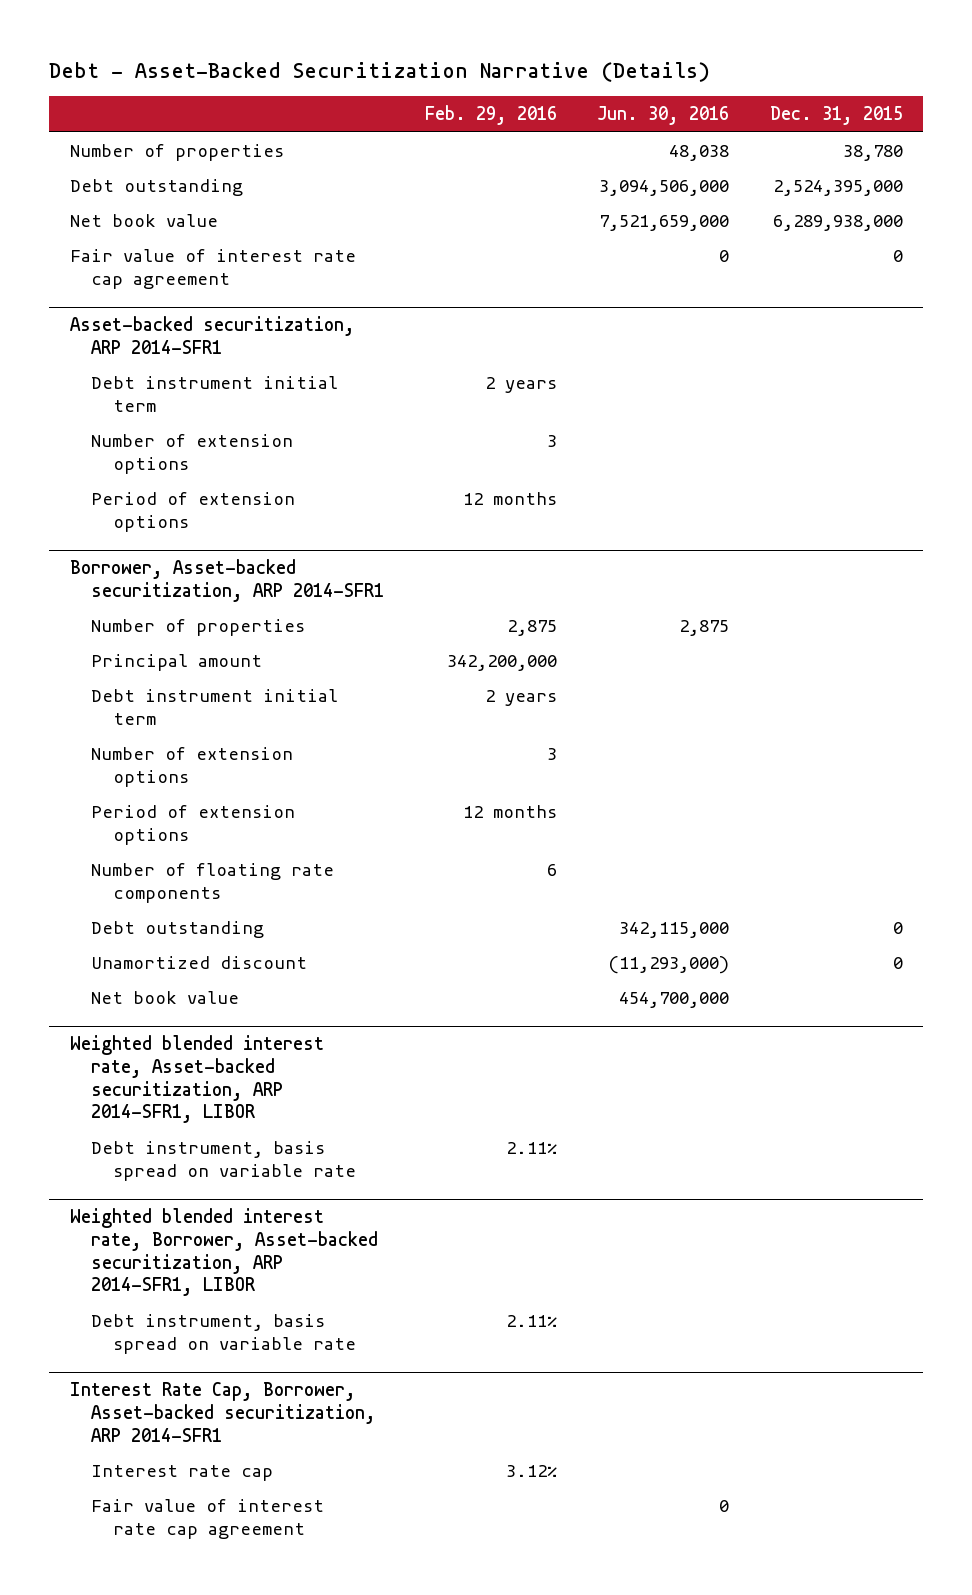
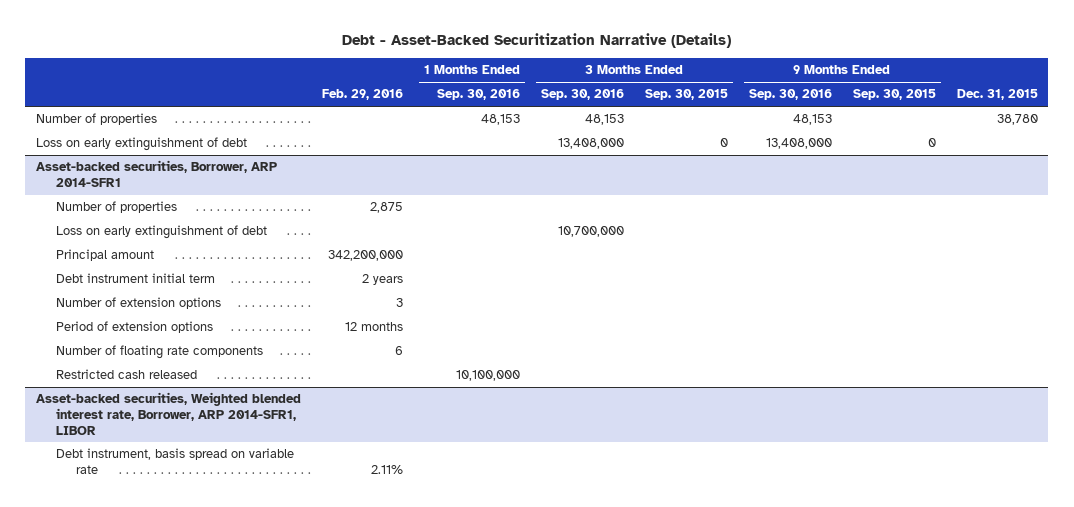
- | Feb. 29, 2016 | Jun. 30, 2016 | Dec. 31, 2015
+ | Feb. 29, 2016 | 1 Months Ended Sep. 30, 2016 | 3 Months Ended Sep. 30, 2016 | 3 Months Ended Sep. 30, 2015 | 9 Months Ended Sep. 30, 2016 | 9 Months Ended Sep. 30, 2015 | Dec. 31, 2015
- Debt outstanding | | 3,094,506,000 | 2,524,395,000
- Net book value | | 7,521,659,000 | 6,289,938,000
- Fair value of interest rate cap agreement | | 0 | 0
- Asset-backed securitization, ARP 2014-SFR1
- Debt instrument initial term | 2 years | |
- Number of extension options | 3 | |
- Period of extension options | 12 months | |
- Borrower, Asset-backed securitization, ARP 2014-SFR1
+ Loss on early extinguishment of debt | | | 13,408,000 | 0 | 13,408,000 | 0 |
+ Asset-backed securities, Borrower, ARP 2014-SFR1
+ Loss on early extinguishment of debt | | | 10,700,000 | | | |
- Debt outstanding | | 342,115,000 | 0
- Unamortized discount | | (11,293,000) | 0
- Net book value | | 454,700,000 |
- Weighted blended interest rate, Asset-backed securitization, ARP 2014-SFR1, LIBOR
- Debt instrument, basis spread on variable rate | 2.11% | |
- Weighted blended interest rate, Borrower, Asset-backed securitization, ARP 2014-SFR1, LIBOR
+ Restricted cash released | | 10,100,000 | | | | |
+ Asset-backed securities, Weighted blended interest rate, Borrower, ARP 2014-SFR1, LIBOR
- Interest Rate Cap, Borrower, Asset-backed securitization, ARP 2014-SFR1
- Interest rate cap | 3.12% | |
- Fair value of interest rate cap agreement | | 0 |

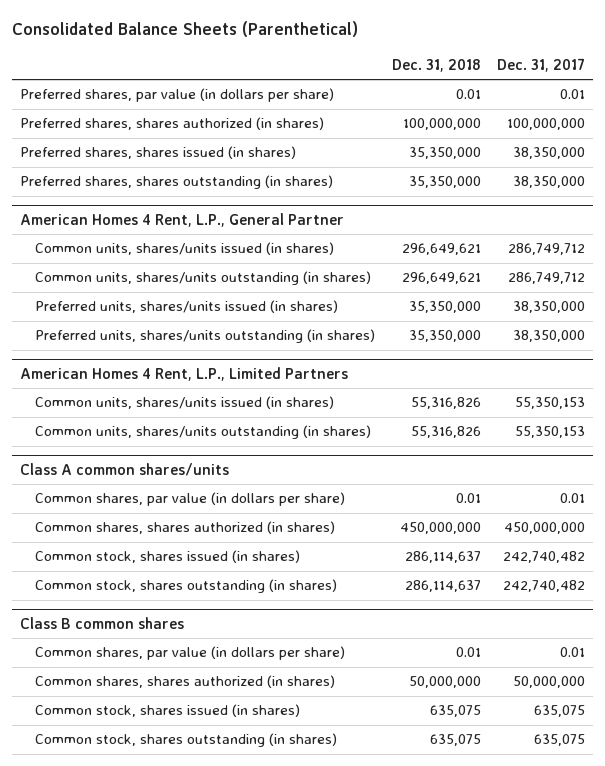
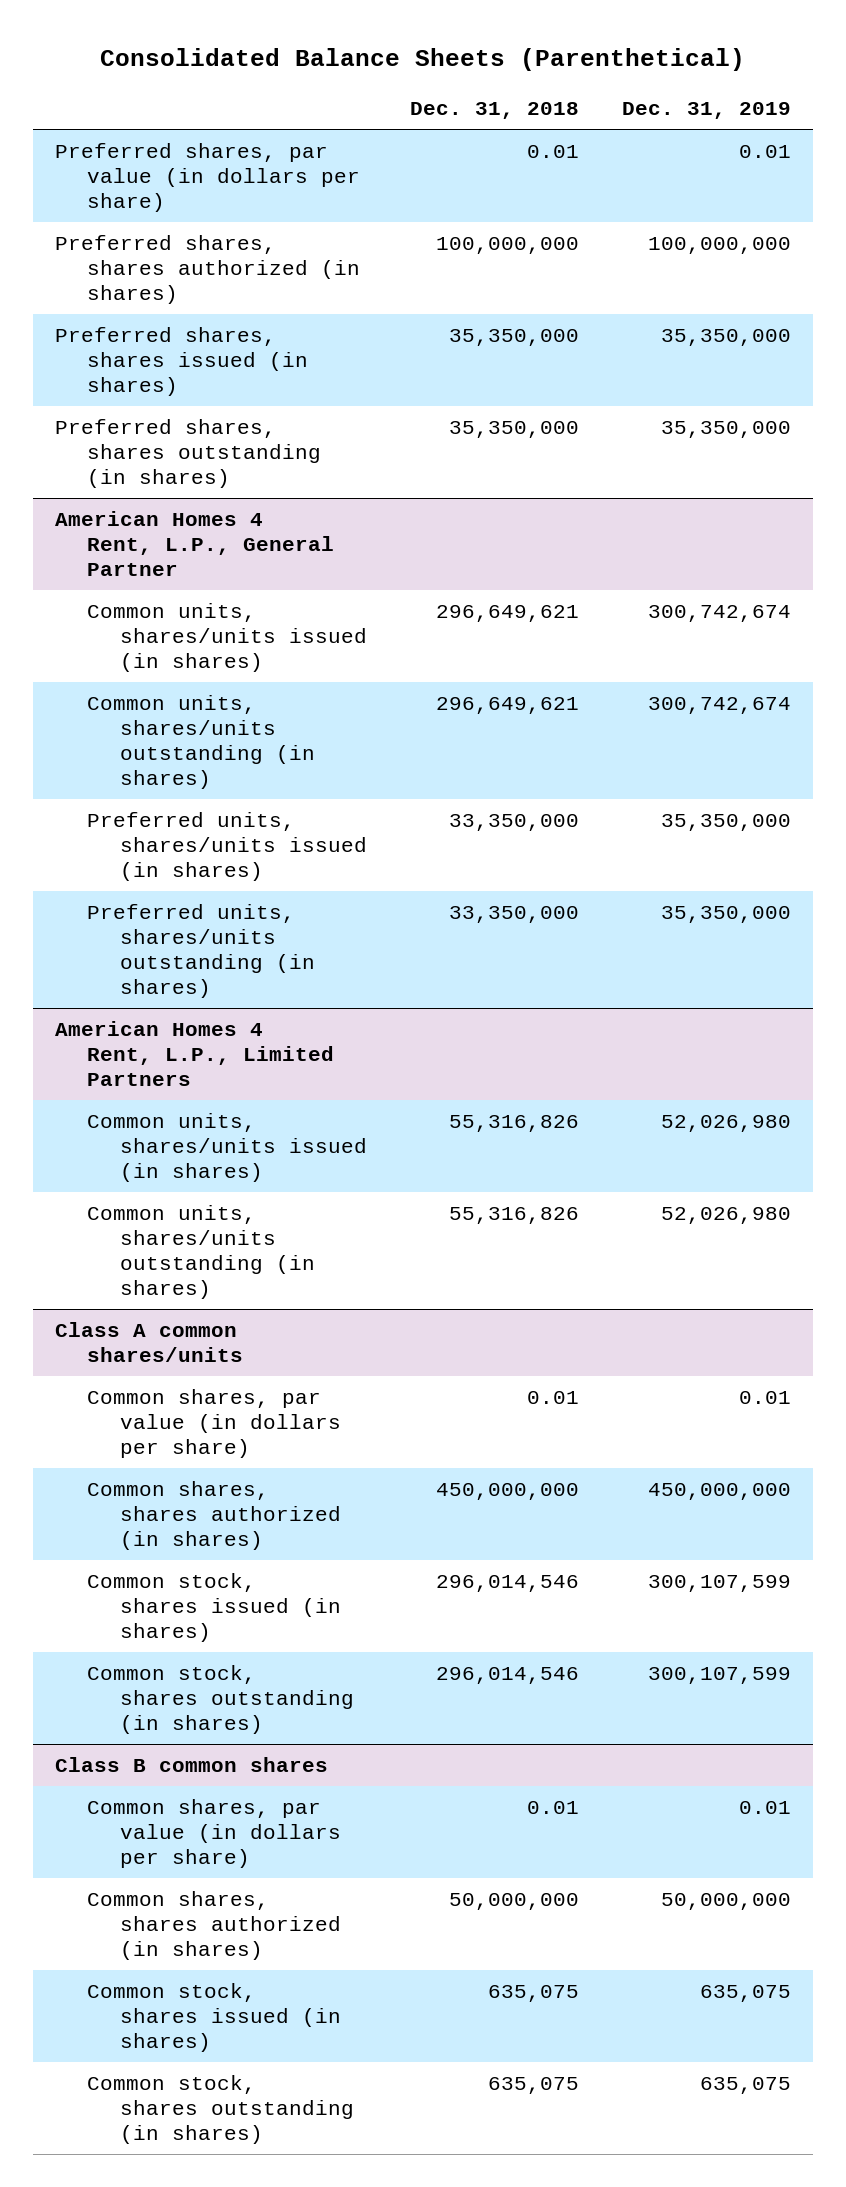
- | Dec. 31, 2018 | Dec. 31, 2017
+ | Dec. 31, 2018 | Dec. 31, 2019
@ American Homes 4 Rent, L.P., General Partner
- Preferred units, shares/units issued (in shares) | 35,350,000 | 38,350,000
- Preferred units, shares/units outstanding (in shares) | 35,350,000 | 38,350,000
+ Preferred units, shares/units issued (in shares) | 33,350,000 | 35,350,000
+ Preferred units, shares/units outstanding (in shares) | 33,350,000 | 35,350,000
@ Class A common shares/units
- Common stock, shares issued (in shares) | 286,114,637 | 242,740,482
- Common stock, shares outstanding (in shares) | 286,114,637 | 242,740,482
+ Common stock, shares issued (in shares) | 296,014,546 | 300,107,599
+ Common stock, shares outstanding (in shares) | 296,014,546 | 300,107,599

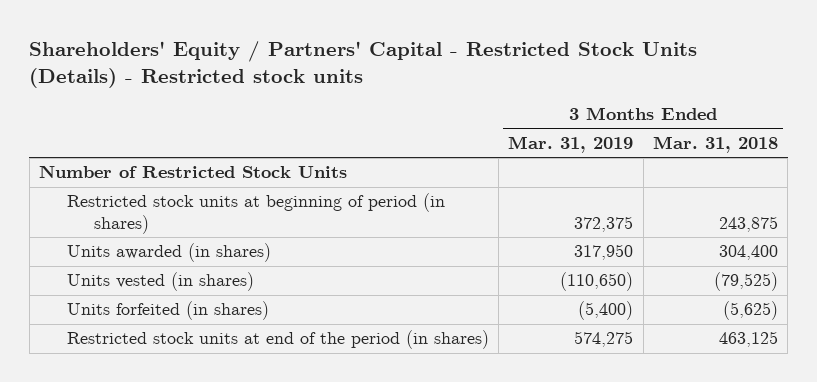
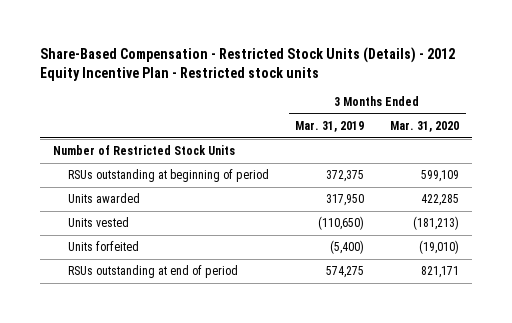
- Shareholders' Equity / Partners' Capital - Restricted Stock Units (Details) - Restricted stock units
+ Share-Based Compensation - Restricted Stock Units (Details) - 2012 Equity Incentive Plan - Restricted stock units
- | 3 Months Ended Mar. 31, 2019 | 3 Months Ended Mar. 31, 2018
+ | 3 Months Ended Mar. 31, 2019 | 3 Months Ended Mar. 31, 2020
- Restricted stock units at beginning of period (in shares) | 372,375 | 243,875
- Units awarded (in shares) | 317,950 | 304,400
- Units vested (in shares) | (110,650) | (79,525)
- Units forfeited (in shares) | (5,400) | (5,625)
- Restricted stock units at end of the period (in shares) | 574,275 | 463,125
+ RSUs outstanding at beginning of period | 372,375 | 599,109
+ Units awarded | 317,950 | 422,285
+ Units vested | (110,650) | (181,213)
+ Units forfeited | (5,400) | (19,010)
+ RSUs outstanding at end of period | 574,275 | 821,171

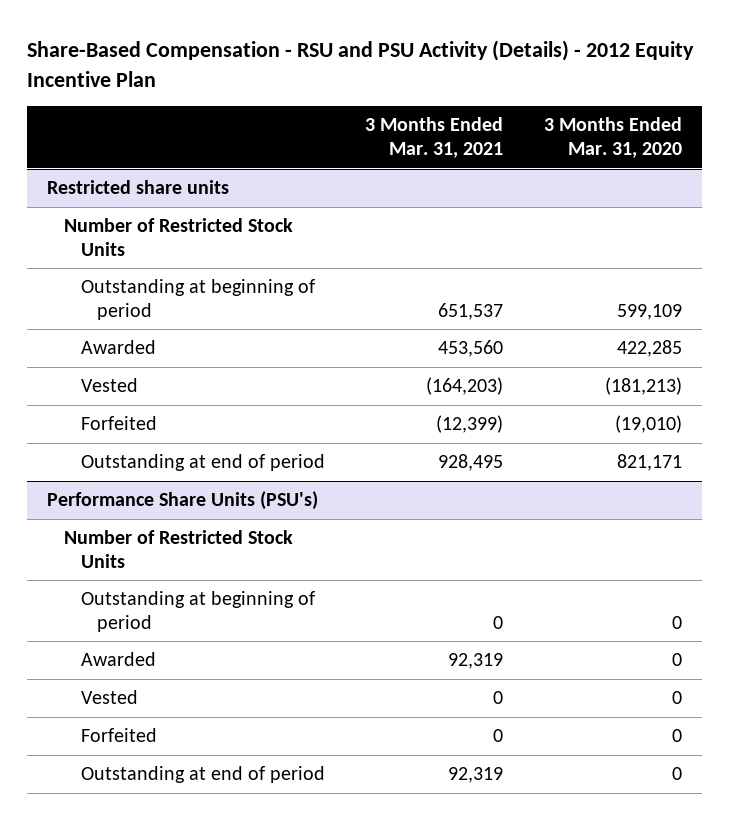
- Share-Based Compensation - Restricted Stock Units (Details) - 2012 Equity Incentive Plan - Restricted stock units
+ Share-Based Compensation - RSU and PSU Activity (Details) - 2012 Equity Incentive Plan
- | 3 Months Ended Mar. 31, 2019 | 3 Months Ended Mar. 31, 2020
+ | 3 Months Ended Mar. 31, 2021 | 3 Months Ended Mar. 31, 2020
+ Restricted share units
- RSUs outstanding at beginning of period | 372,375 | 599,109
- Units awarded | 317,950 | 422,285
- Units vested | (110,650) | (181,213)
- Units forfeited | (5,400) | (19,010)
- RSUs outstanding at end of period | 574,275 | 821,171
+ Outstanding at beginning of period | 651,537 | 599,109
+ Awarded | 453,560 | 422,285
+ Vested | (164,203) | (181,213)
+ Forfeited | (12,399) | (19,010)
+ Outstanding at end of period | 928,495 | 821,171
+ Performance Share Units (PSU's)
+ Number of Restricted Stock Units
+ Outstanding at beginning of period | 0 | 0
+ Awarded | 92,319 | 0
+ Vested | 0 | 0
+ Forfeited | 0 | 0
+ Outstanding at end of period | 92,319 | 0

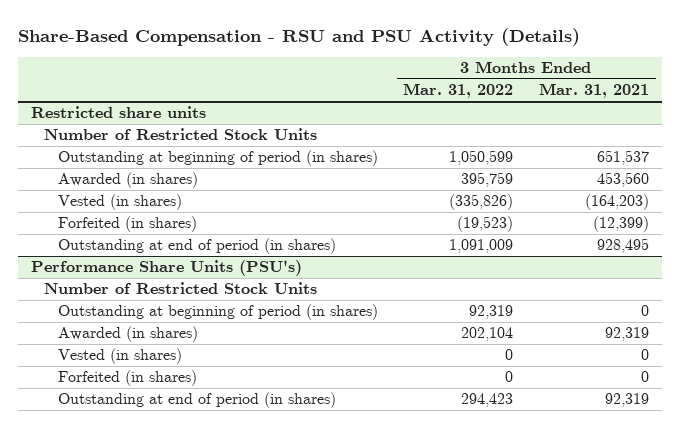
- Share-Based Compensation - RSU and PSU Activity (Details) - 2012 Equity Incentive Plan
+ Share-Based Compensation - RSU and PSU Activity (Details)
- | 3 Months Ended Mar. 31, 2021 | 3 Months Ended Mar. 31, 2020
+ | 3 Months Ended Mar. 31, 2022 | 3 Months Ended Mar. 31, 2021
@ Restricted share units
- Outstanding at beginning of period | 651,537 | 599,109
- Awarded | 453,560 | 422,285
- Vested | (164,203) | (181,213)
- Forfeited | (12,399) | (19,010)
- Outstanding at end of period | 928,495 | 821,171
+ Outstanding at beginning of period (in shares) | 1,050,599 | 651,537
+ Awarded (in shares) | 395,759 | 453,560
+ Vested (in shares) | (335,826) | (164,203)
+ Forfeited (in shares) | (19,523) | (12,399)
+ Outstanding at end of period (in shares) | 1,091,009 | 928,495
@ Performance Share Units (PSU's)
- Outstanding at beginning of period | 0 | 0
- Awarded | 92,319 | 0
- Vested | 0 | 0
- Forfeited | 0 | 0
- Outstanding at end of period | 92,319 | 0
+ Outstanding at beginning of period (in shares) | 92,319 | 0
+ Awarded (in shares) | 202,104 | 92,319
+ Vested (in shares) | 0 | 0
+ Forfeited (in shares) | 0 | 0
+ Outstanding at end of period (in shares) | 294,423 | 92,319

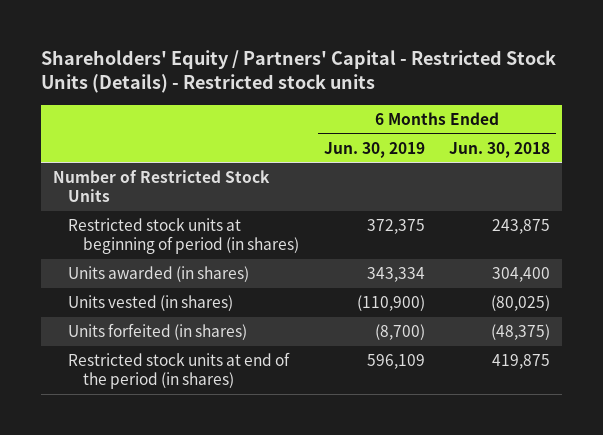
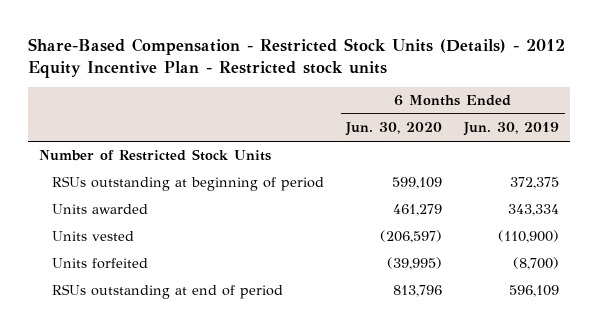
- Shareholders' Equity / Partners' Capital - Restricted Stock Units (Details) - Restricted stock units
+ Share-Based Compensation - Restricted Stock Units (Details) - 2012 Equity Incentive Plan - Restricted stock units
- | 6 Months Ended Jun. 30, 2019 | 6 Months Ended Jun. 30, 2018
+ | 6 Months Ended Jun. 30, 2020 | 6 Months Ended Jun. 30, 2019
- Restricted stock units at beginning of period (in shares) | 372,375 | 243,875
- Units awarded (in shares) | 343,334 | 304,400
- Units vested (in shares) | (110,900) | (80,025)
- Units forfeited (in shares) | (8,700) | (48,375)
- Restricted stock units at end of the period (in shares) | 596,109 | 419,875
+ RSUs outstanding at beginning of period | 599,109 | 372,375
+ Units awarded | 461,279 | 343,334
+ Units vested | (206,597) | (110,900)
+ Units forfeited | (39,995) | (8,700)
+ RSUs outstanding at end of period | 813,796 | 596,109

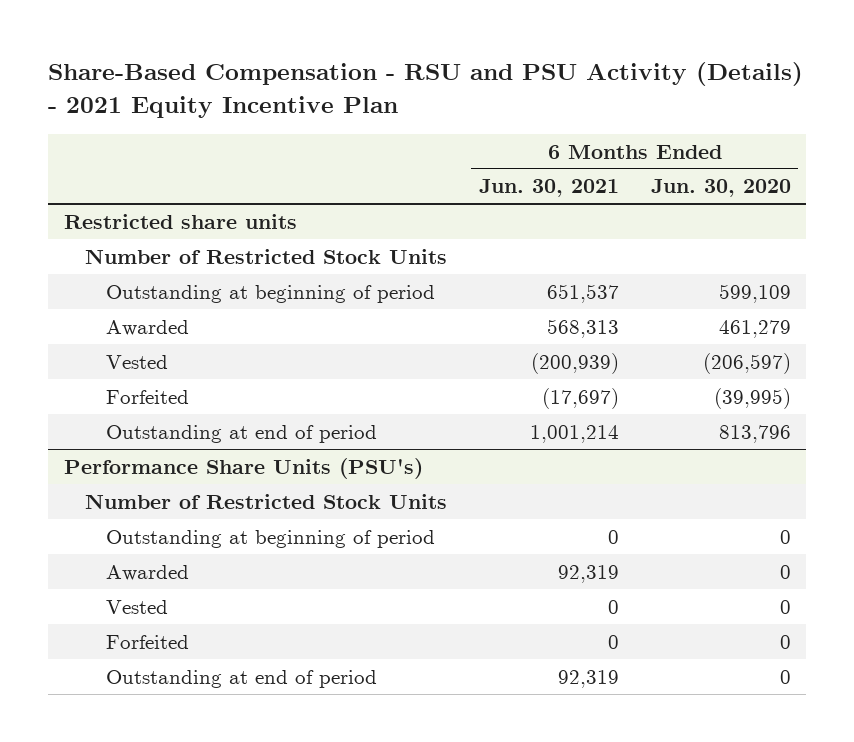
- Share-Based Compensation - Restricted Stock Units (Details) - 2012 Equity Incentive Plan - Restricted stock units
+ Share-Based Compensation - RSU and PSU Activity (Details) - 2021 Equity Incentive Plan
- | 6 Months Ended Jun. 30, 2020 | 6 Months Ended Jun. 30, 2019
+ | 6 Months Ended Jun. 30, 2021 | 6 Months Ended Jun. 30, 2020
+ Restricted share units
- RSUs outstanding at beginning of period | 599,109 | 372,375
- Units awarded | 461,279 | 343,334
- Units vested | (206,597) | (110,900)
- Units forfeited | (39,995) | (8,700)
- RSUs outstanding at end of period | 813,796 | 596,109
+ Outstanding at beginning of period | 651,537 | 599,109
+ Awarded | 568,313 | 461,279
+ Vested | (200,939) | (206,597)
+ Forfeited | (17,697) | (39,995)
+ Outstanding at end of period | 1,001,214 | 813,796
+ Performance Share Units (PSU's)
+ Number of Restricted Stock Units
+ Outstanding at beginning of period | 0 | 0
+ Awarded | 92,319 | 0
+ Vested | 0 | 0
+ Forfeited | 0 | 0
+ Outstanding at end of period | 92,319 | 0

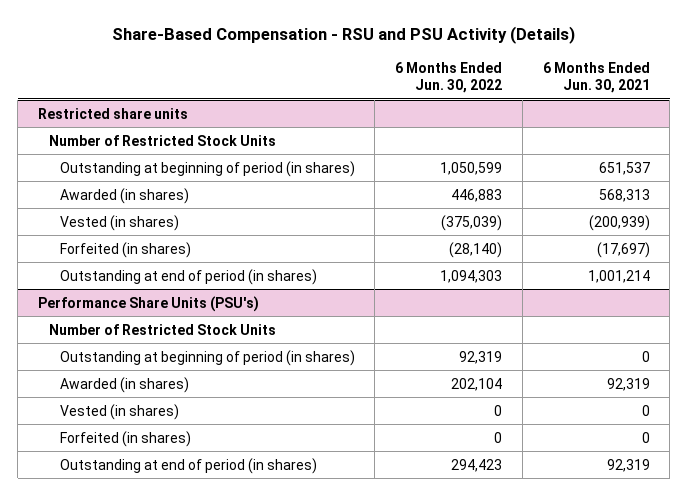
- Share-Based Compensation - RSU and PSU Activity (Details) - 2021 Equity Incentive Plan
+ Share-Based Compensation - RSU and PSU Activity (Details)
- | 6 Months Ended Jun. 30, 2021 | 6 Months Ended Jun. 30, 2020
+ | 6 Months Ended Jun. 30, 2022 | 6 Months Ended Jun. 30, 2021
@ Restricted share units
- Outstanding at beginning of period | 651,537 | 599,109
- Awarded | 568,313 | 461,279
- Vested | (200,939) | (206,597)
- Forfeited | (17,697) | (39,995)
- Outstanding at end of period | 1,001,214 | 813,796
+ Outstanding at beginning of period (in shares) | 1,050,599 | 651,537
+ Awarded (in shares) | 446,883 | 568,313
+ Vested (in shares) | (375,039) | (200,939)
+ Forfeited (in shares) | (28,140) | (17,697)
+ Outstanding at end of period (in shares) | 1,094,303 | 1,001,214
@ Performance Share Units (PSU's)
- Outstanding at beginning of period | 0 | 0
- Awarded | 92,319 | 0
- Vested | 0 | 0
- Forfeited | 0 | 0
- Outstanding at end of period | 92,319 | 0
+ Outstanding at beginning of period (in shares) | 92,319 | 0
+ Awarded (in shares) | 202,104 | 92,319
+ Vested (in shares) | 0 | 0
+ Forfeited (in shares) | 0 | 0
+ Outstanding at end of period (in shares) | 294,423 | 92,319

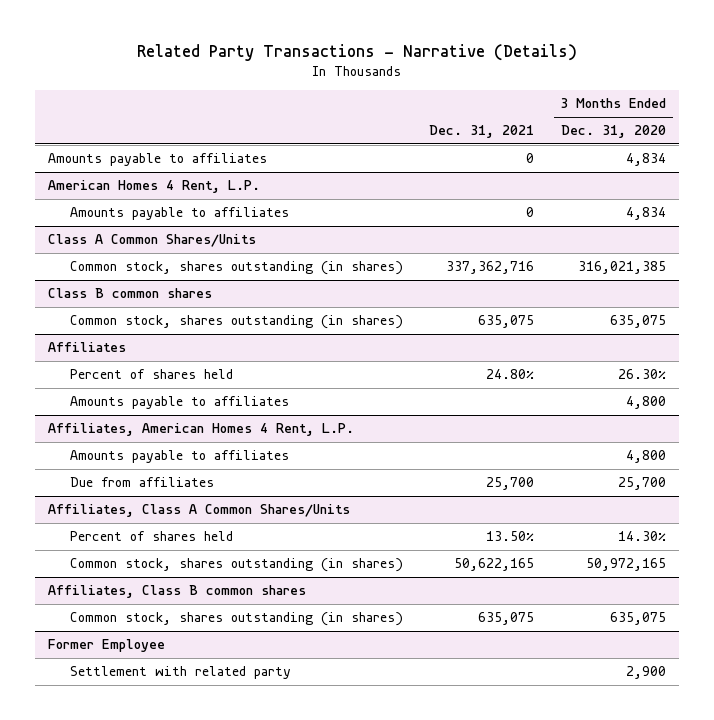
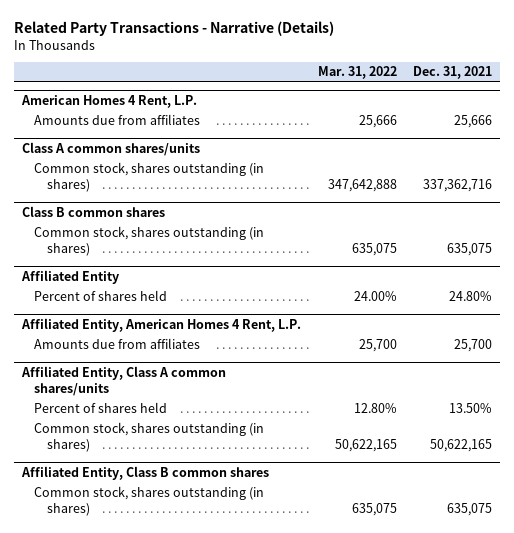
- | Dec. 31, 2021 | 3 Months Ended Dec. 31, 2020
+ | Mar. 31, 2022 | Dec. 31, 2021
- Amounts payable to affiliates | 0 | 4,834
@ American Homes 4 Rent, L.P.
- Amounts payable to affiliates | 0 | 4,834
- Class A Common Shares/Units
@ American Homes 4 Rent, L.P.
+ Amounts due from affiliates | 25,666 | 25,666
+ Class A common shares/units
- Affiliates
+ Affiliated Entity
- Amounts payable to affiliates | | 4,800
- Affiliates, American Homes 4 Rent, L.P.
- Amounts payable to affiliates | | 4,800
- Due from affiliates | 25,700 | 25,700
- Affiliates, Class A Common Shares/Units
+ Affiliated Entity, American Homes 4 Rent, L.P.
+ Amounts due from affiliates | 25,700 | 25,700
+ Affiliated Entity, Class A common shares/units
- Affiliates, Class B common shares
+ Affiliated Entity, Class B common shares
- Former Employee
- Settlement with related party | | 2,900

